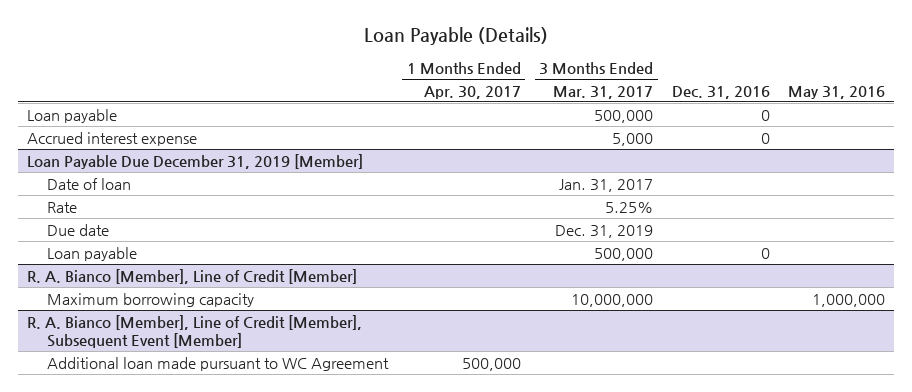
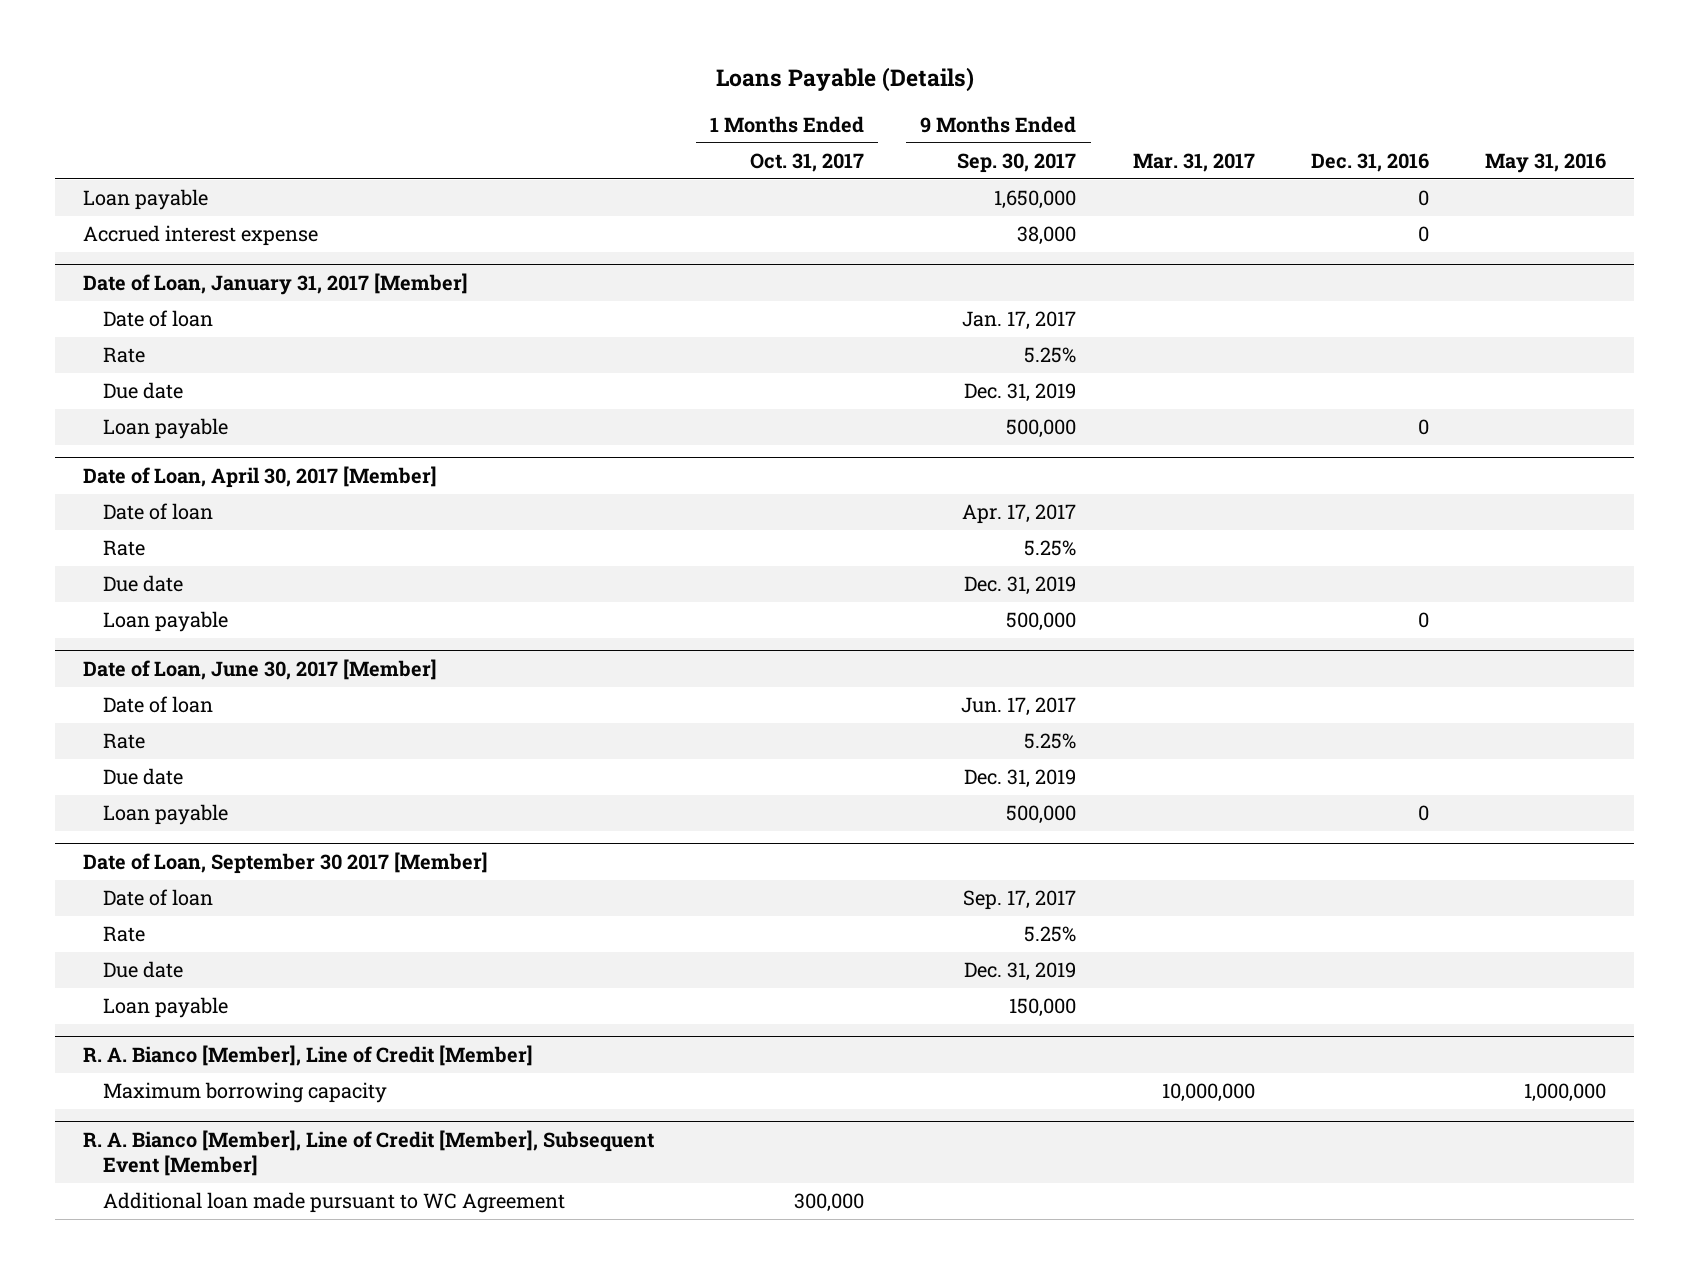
- Loan Payable (Details)
+ Loans Payable (Details)
- | 1 Months Ended Apr. 30, 2017 | 3 Months Ended Mar. 31, 2017 | Dec. 31, 2016 | May 31, 2016
+ | 1 Months Ended Oct. 31, 2017 | 9 Months Ended Sep. 30, 2017 | Mar. 31, 2017 | Dec. 31, 2016 | May 31, 2016
- Loan Payable Due December 31, 2019 [Member]
- Date of loan | | Jan. 31, 2017 | |
- Rate | | 5.25% | |
- Due date | | Dec. 31, 2019 | |
- Loan payable | | 500,000 | 0 |
+ Date of Loan, January 31, 2017 [Member]
+ Date of loan | | Jan. 17, 2017 | | |
+ Rate | | 5.25% | | |
+ Due date | | Dec. 31, 2019 | | |
+ Loan payable | | 500,000 | | 0 |
+ Date of Loan, April 30, 2017 [Member]
+ Date of loan | | Apr. 17, 2017 | | |
+ Rate | | 5.25% | | |
+ Due date | | Dec. 31, 2019 | | |
+ Loan payable | | 500,000 | | 0 |
+ Date of Loan, June 30, 2017 [Member]
+ Date of loan | | Jun. 17, 2017 | | |
+ Rate | | 5.25% | | |
+ Due date | | Dec. 31, 2019 | | |
+ Loan payable | | 500,000 | | 0 |
+ Date of Loan, September 30 2017 [Member]
+ Date of loan | | Sep. 17, 2017 | | |
+ Rate | | 5.25% | | |
+ Due date | | Dec. 31, 2019 | | |
+ Loan payable | | 150,000 | | |

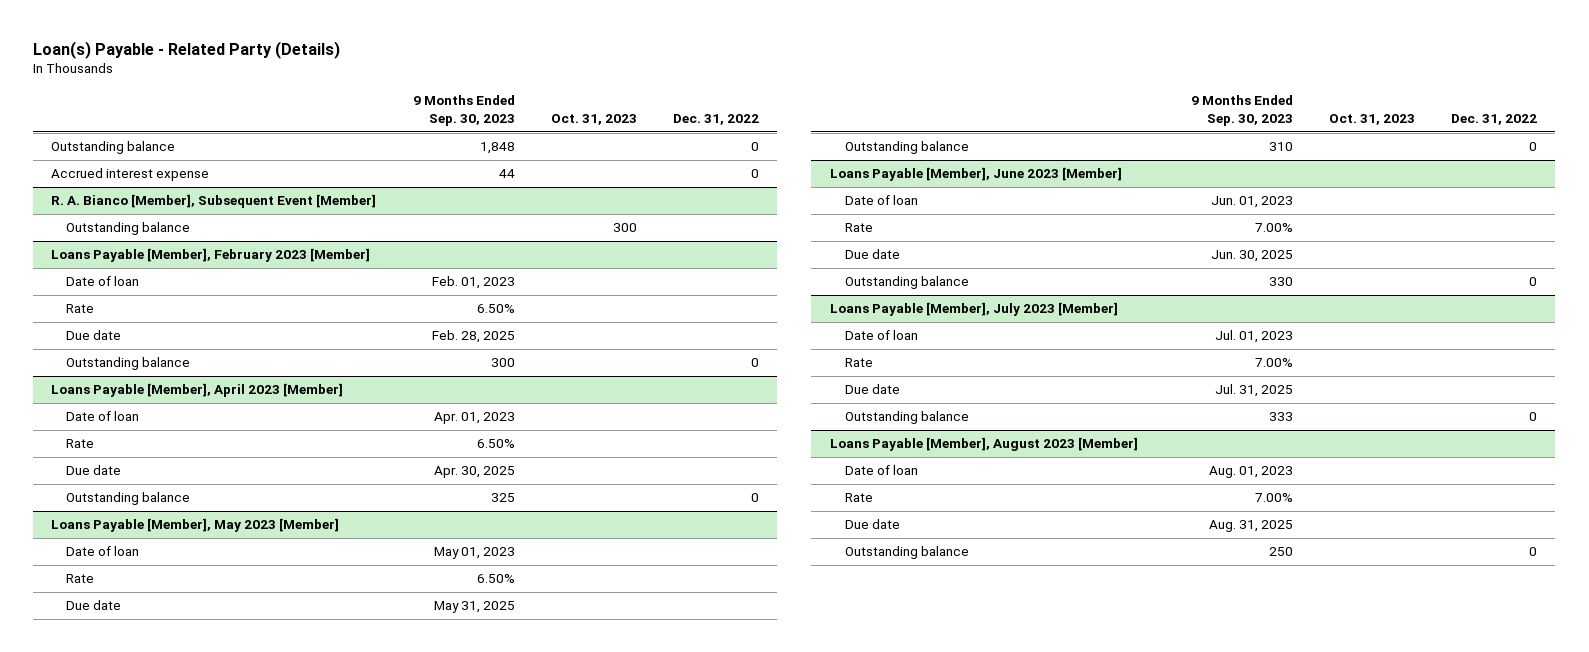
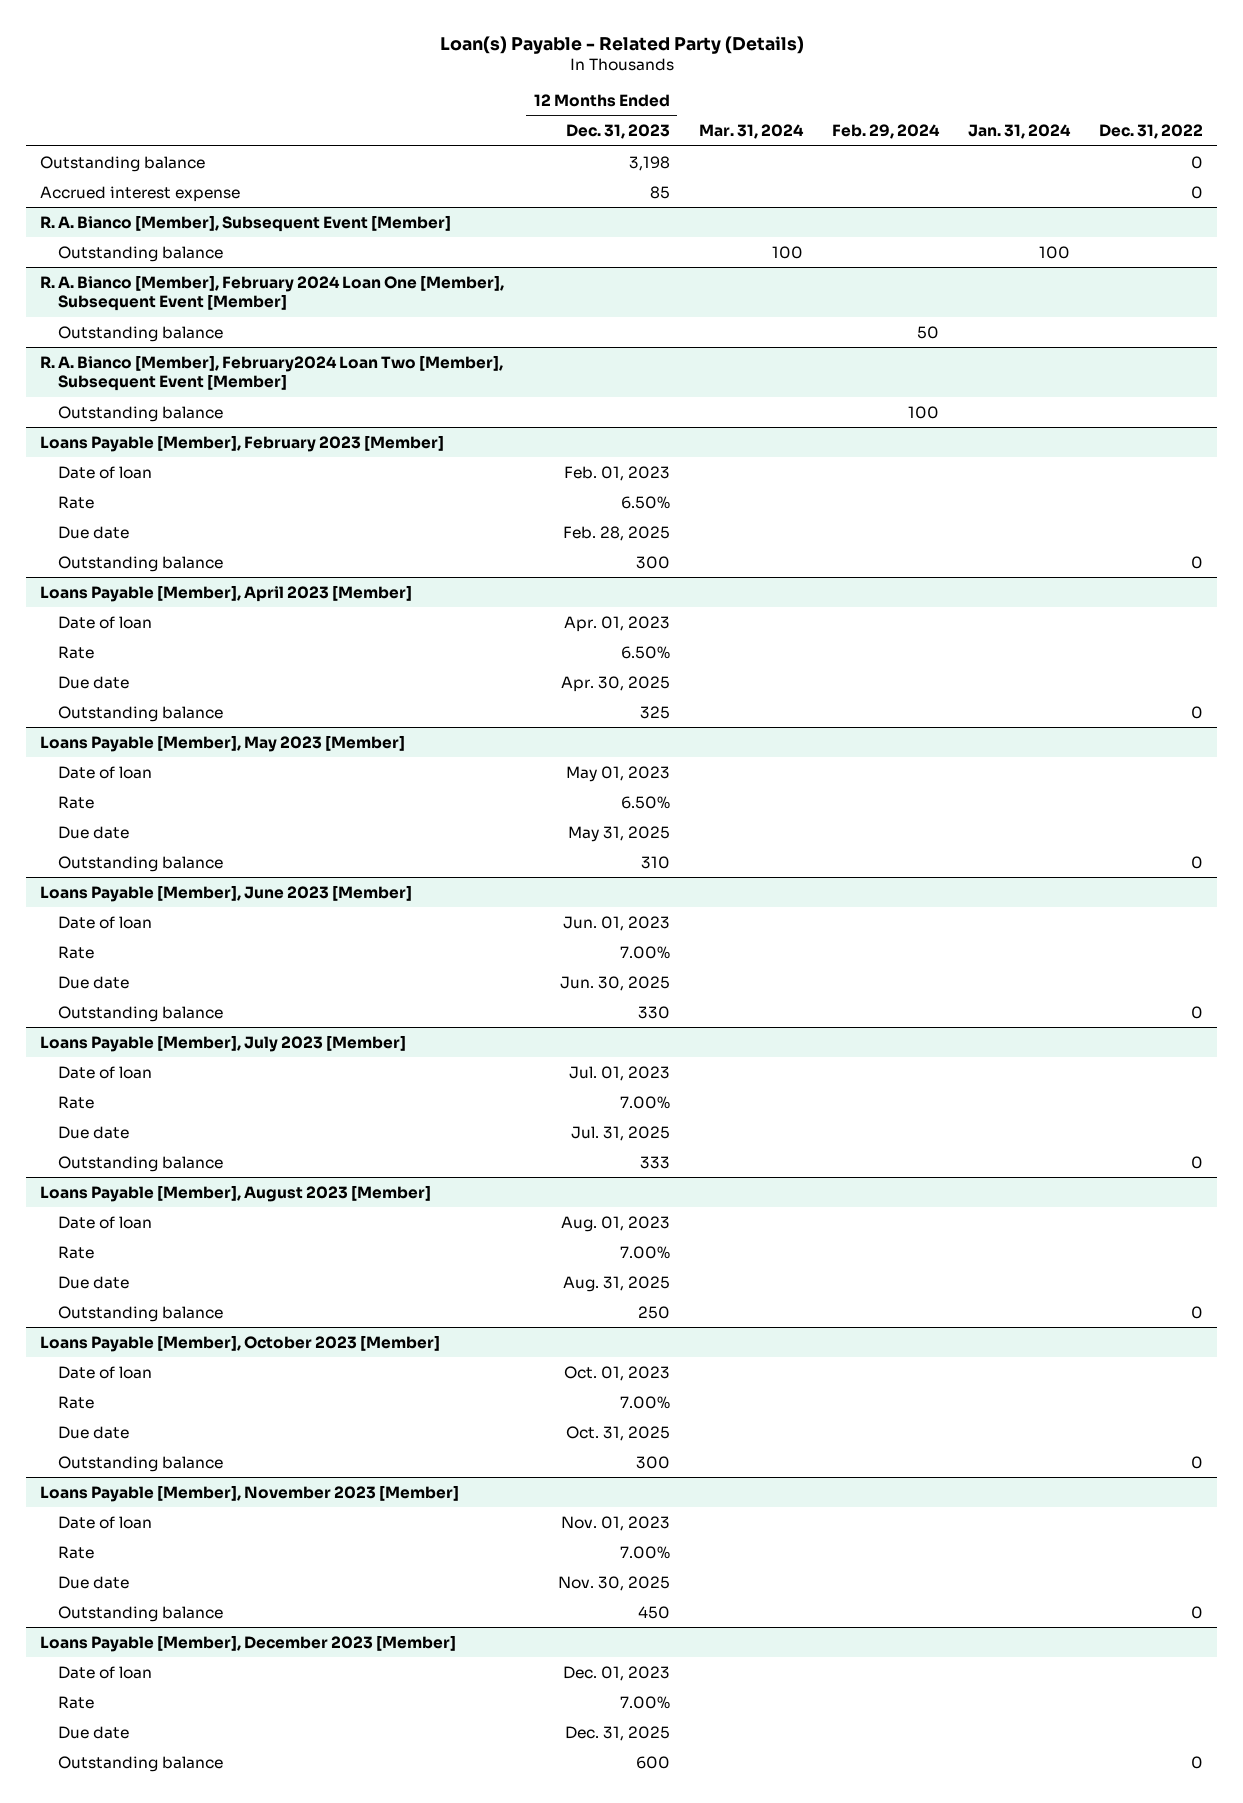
- | 9 Months Ended Sep. 30, 2023 | Oct. 31, 2023 | Dec. 31, 2022
+ | 12 Months Ended Dec. 31, 2023 | Mar. 31, 2024 | Feb. 29, 2024 | Jan. 31, 2024 | Dec. 31, 2022
+ R. A. Bianco [Member], February 2024 Loan One [Member], Subsequent Event [Member]
+ Outstanding balance | | | 50 | |
+ R. A. Bianco [Member], February2024 Loan Two [Member], Subsequent Event [Member]
+ Outstanding balance | | | 100 | |
+ Loans Payable [Member], October 2023 [Member]
+ Date of loan | Oct. 01, 2023 | | | |
+ Rate | 7.00% | | | |
+ Due date | Oct. 31, 2025 | | | |
+ Outstanding balance | 300 | | | | 0
+ Loans Payable [Member], November 2023 [Member]
+ Date of loan | Nov. 01, 2023 | | | |
+ Rate | 7.00% | | | |
+ Due date | Nov. 30, 2025 | | | |
+ Outstanding balance | 450 | | | | 0
+ Loans Payable [Member], December 2023 [Member]
+ Date of loan | Dec. 01, 2023 | | | |
+ Rate | 7.00% | | | |
+ Due date | Dec. 31, 2025 | | | |
+ Outstanding balance | 600 | | | | 0

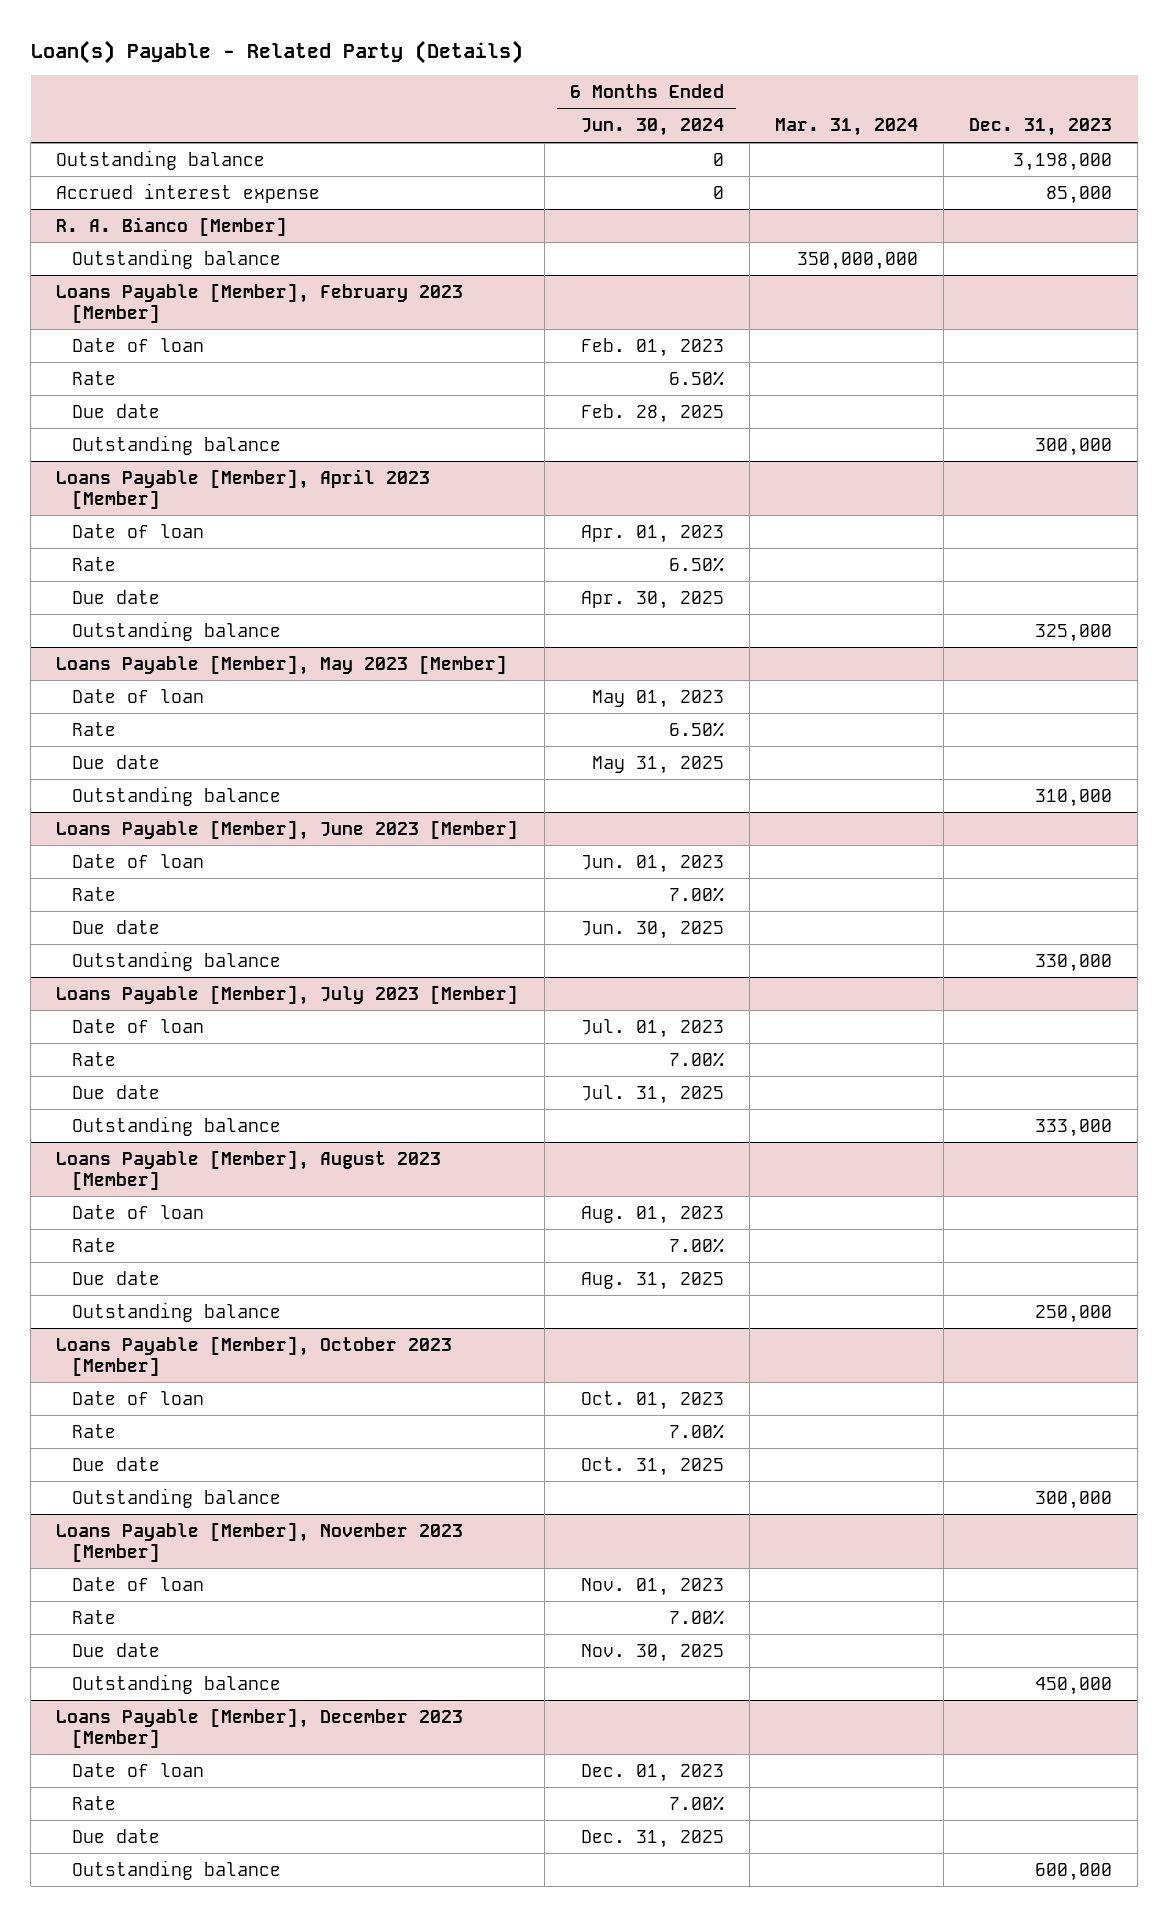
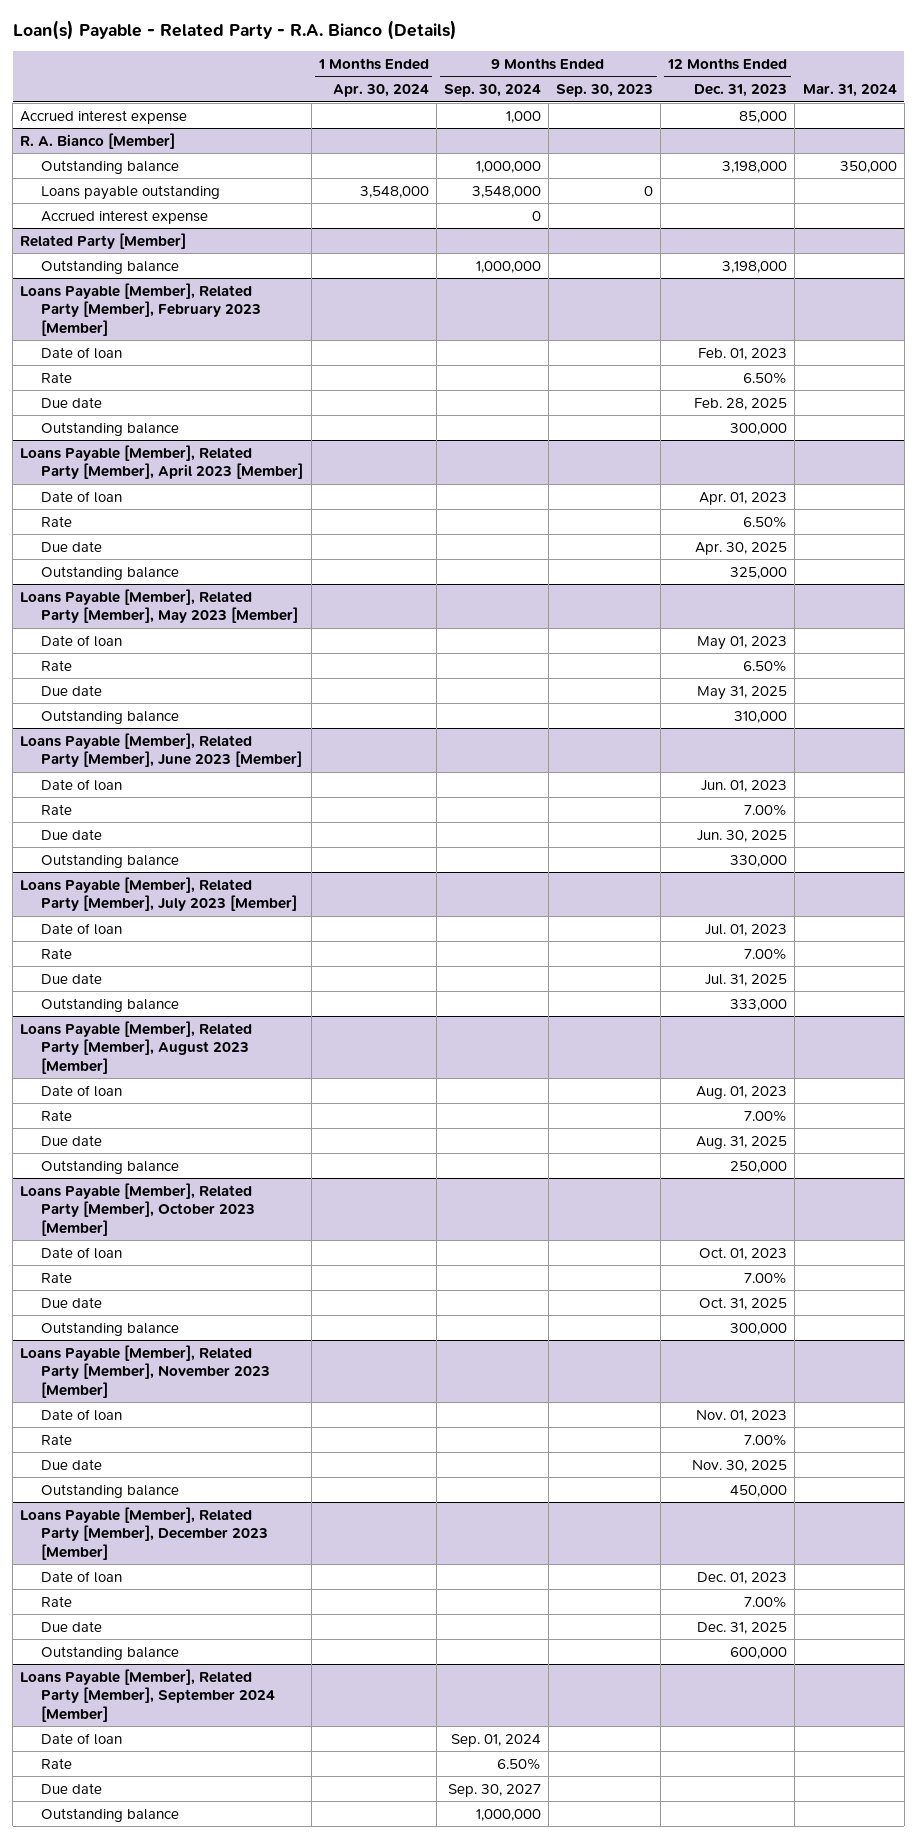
- Loan(s) Payable - Related Party (Details)
+ Loan(s) Payable - Related Party - R.A. Bianco (Details)
- | 6 Months Ended Jun. 30, 2024 | Mar. 31, 2024 | Dec. 31, 2023
+ | 1 Months Ended Apr. 30, 2024 | 9 Months Ended Sep. 30, 2024 | 9 Months Ended Sep. 30, 2023 | 12 Months Ended Dec. 31, 2023 | Mar. 31, 2024
- Outstanding balance | 0 | | 3,198,000
@ R. A. Bianco [Member]
- Outstanding balance | | 350,000,000 |
- Loans Payable [Member], February 2023 [Member]
@ R. A. Bianco [Member]
+ Outstanding balance | | 1,000,000 | | 3,198,000 | 350,000
+ Loans payable outstanding | 3,548,000 | 3,548,000 | 0 | |
+ Accrued interest expense | | 0 | | |
+ Related Party [Member]
+ Outstanding balance | | 1,000,000 | | 3,198,000 |
+ Loans Payable [Member], Related Party [Member], February 2023 [Member]
- Loans Payable [Member], April 2023 [Member]
+ Loans Payable [Member], Related Party [Member], April 2023 [Member]
- Loans Payable [Member], May 2023 [Member]
+ Loans Payable [Member], Related Party [Member], May 2023 [Member]
- Loans Payable [Member], June 2023 [Member]
+ Loans Payable [Member], Related Party [Member], June 2023 [Member]
- Loans Payable [Member], July 2023 [Member]
+ Loans Payable [Member], Related Party [Member], July 2023 [Member]
- Loans Payable [Member], August 2023 [Member]
+ Loans Payable [Member], Related Party [Member], August 2023 [Member]
- Loans Payable [Member], October 2023 [Member]
+ Loans Payable [Member], Related Party [Member], October 2023 [Member]
- Loans Payable [Member], November 2023 [Member]
+ Loans Payable [Member], Related Party [Member], November 2023 [Member]
- Loans Payable [Member], December 2023 [Member]
+ Loans Payable [Member], Related Party [Member], December 2023 [Member]
+ Loans Payable [Member], Related Party [Member], September 2024 [Member]
+ Date of loan | | Sep. 01, 2024 | | |
+ Rate | | 6.50% | | |
+ Due date | | Sep. 30, 2027 | | |
+ Outstanding balance | | 1,000,000 | | |

